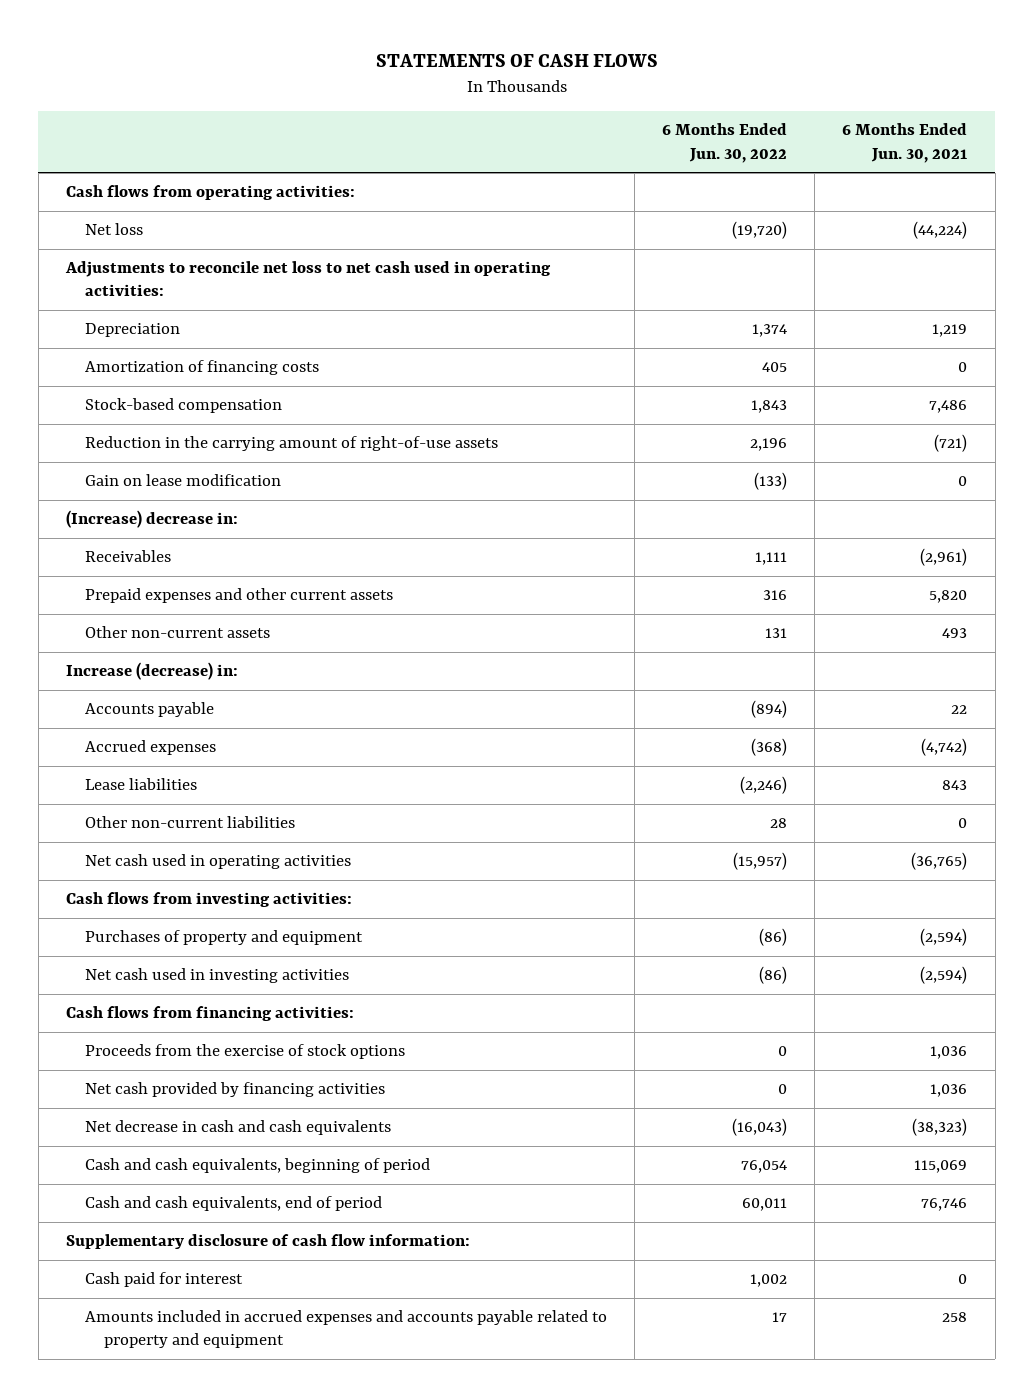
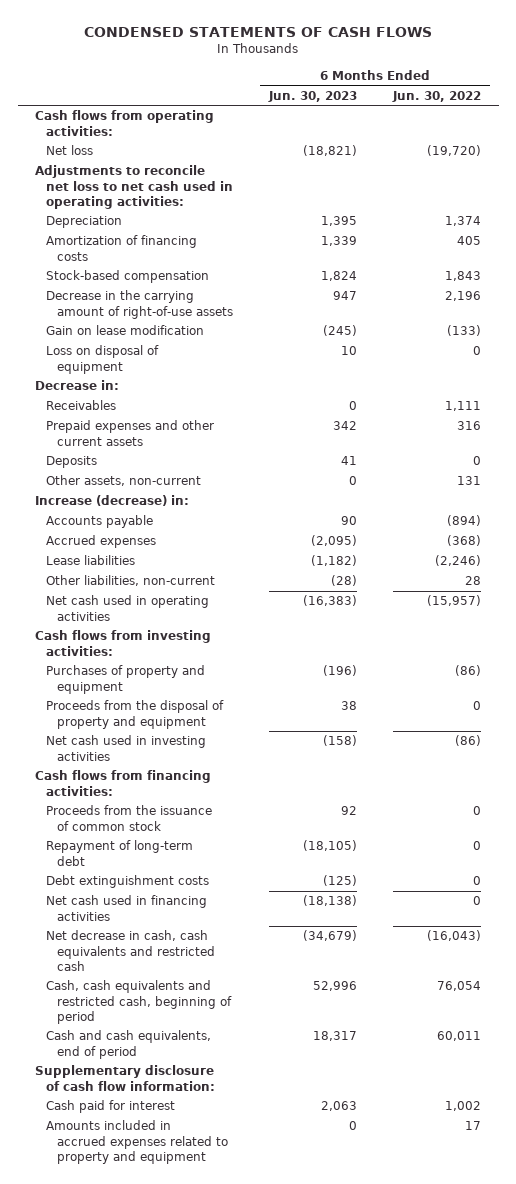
- STATEMENTS OF CASH FLOWS
+ CONDENSED STATEMENTS OF CASH FLOWS
- | 6 Months Ended Jun. 30, 2022 | 6 Months Ended Jun. 30, 2021
+ | 6 Months Ended Jun. 30, 2023 | 6 Months Ended Jun. 30, 2022
- Reduction in the carrying amount of right-of-use assets | 2,196 | (721)
+ Decrease in the carrying amount of right-of-use assets | 947 | 2,196
- (Increase) decrease in:
+ Loss on disposal of equipment | 10 | 0
+ Decrease in:
- Other non-current assets | 131 | 493
+ Deposits | 41 | 0
+ Other assets, non-current | 0 | 131
- Other non-current liabilities | 28 | 0
+ Other liabilities, non-current | (28) | 28
+ Proceeds from the disposal of property and equipment | 38 | 0
- Proceeds from the exercise of stock options | 0 | 1,036
- Net cash provided by financing activities | 0 | 1,036
- Net decrease in cash and cash equivalents | (16,043) | (38,323)
- Cash and cash equivalents, beginning of period | 76,054 | 115,069
+ Proceeds from the issuance of common stock | 92 | 0
+ Repayment of long-term debt | (18,105) | 0
+ Debt extinguishment costs | (125) | 0
+ Net cash used in financing activities | (18,138) | 0
+ Net decrease in cash, cash equivalents and restricted cash | (34,679) | (16,043)
+ Cash, cash equivalents and restricted cash, beginning of period | 52,996 | 76,054
- Amounts included in accrued expenses and accounts payable related to property and equipment | 17 | 258
+ Amounts included in accrued expenses related to property and equipment | 0 | 17

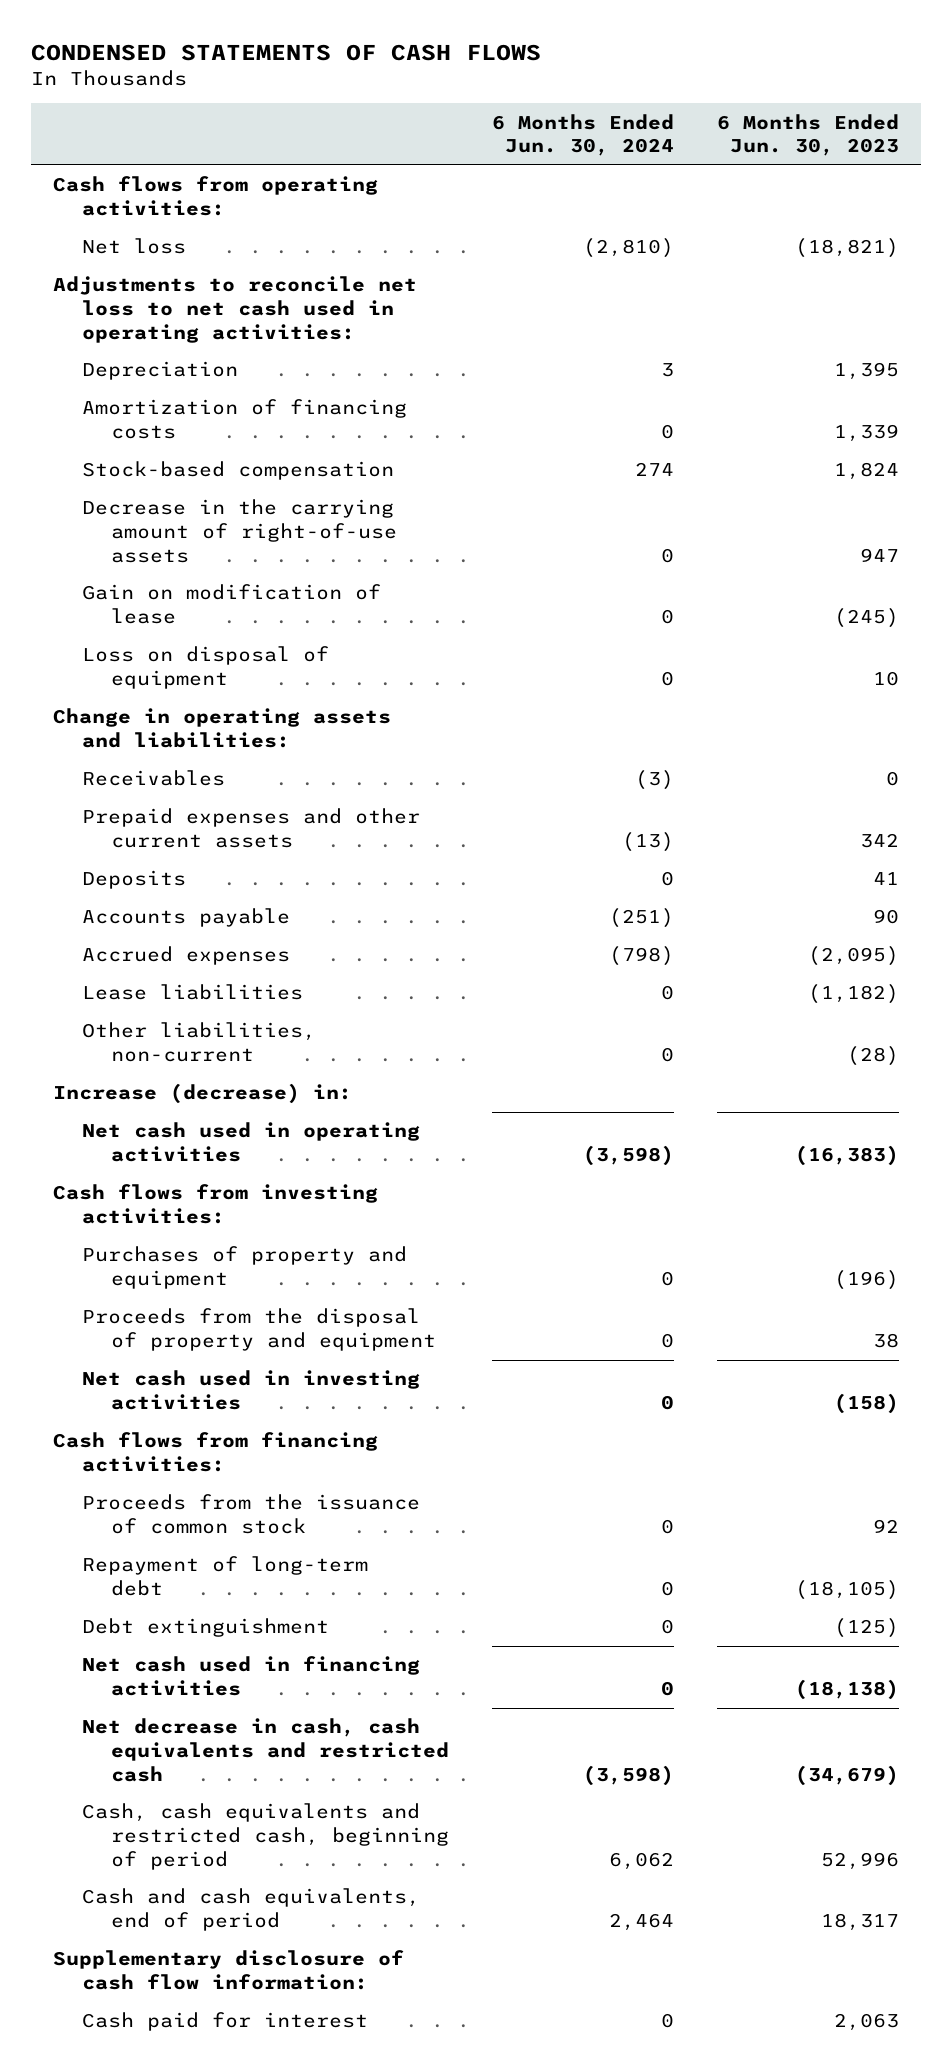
- | 6 Months Ended Jun. 30, 2023 | 6 Months Ended Jun. 30, 2022
+ | 6 Months Ended Jun. 30, 2024 | 6 Months Ended Jun. 30, 2023
- Gain on lease modification | (245) | (133)
+ Gain on modification of lease | 0 | (245)
- Decrease in:
+ Change in operating assets and liabilities:
- Other assets, non-current | 0 | 131
moved down: Increase (decrease) in:
- Debt extinguishment costs | (125) | 0
+ Debt extinguishment | 0 | (125)
- Amounts included in accrued expenses related to property and equipment | 0 | 17

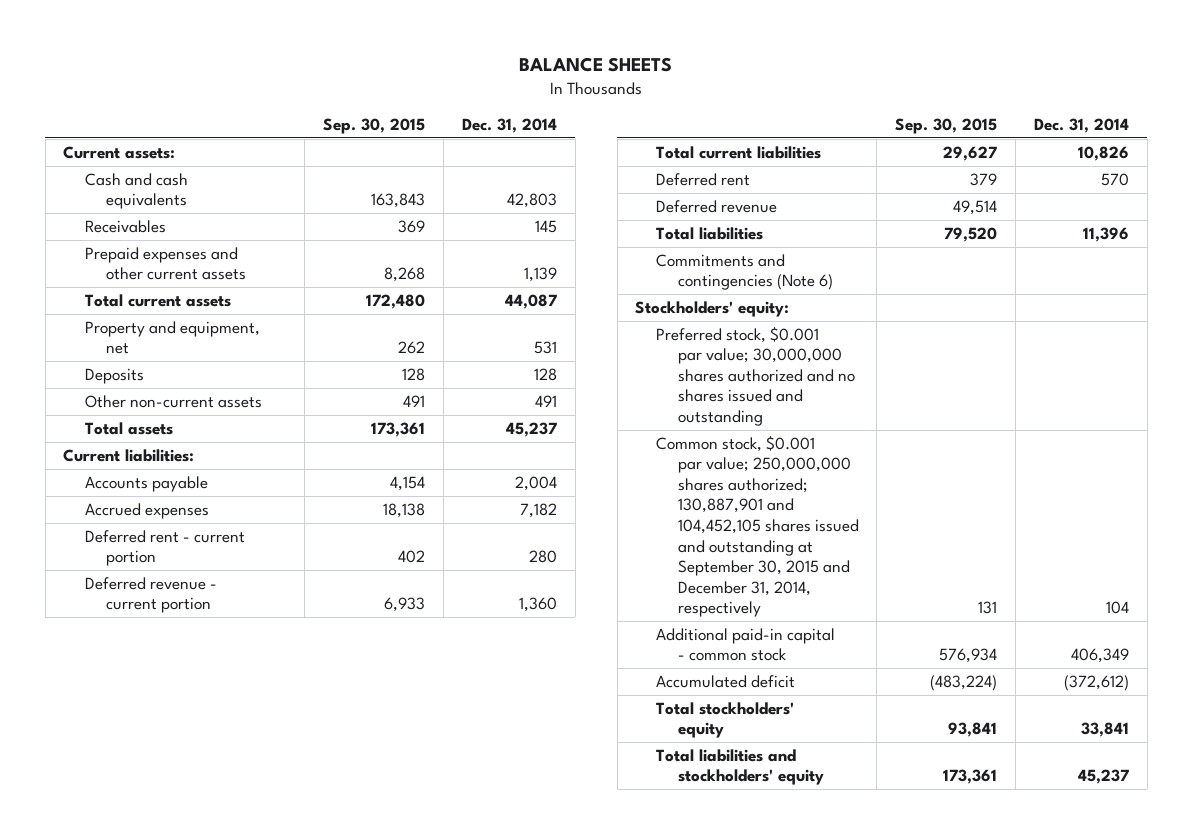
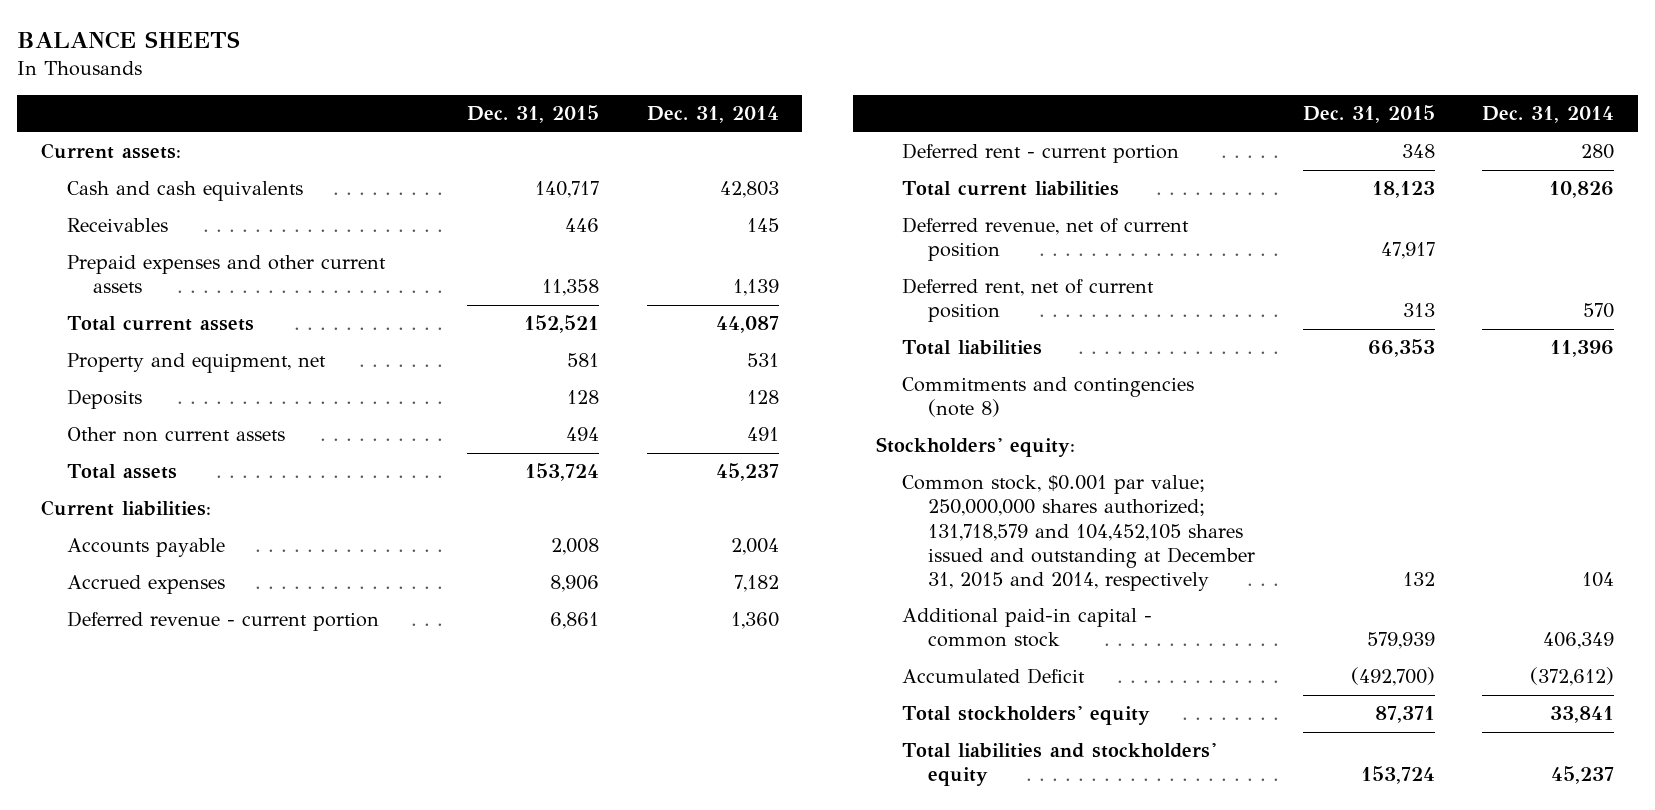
- | Sep. 30, 2015 | Dec. 31, 2014
+ | Dec. 31, 2015 | Dec. 31, 2014
- Other non-current assets | 491 | 491
+ Other non current assets | 494 | 491
moved down: Deferred rent - current portion | 348 | 280
- Deferred rent | 379 | 570
- Deferred revenue | 49,514 |
+ Deferred revenue, net of current position | 47,917 |
+ Deferred rent, net of current position | 313 | 570
- Commitments and contingencies (Note 6)
+ Commitments and contingencies (note 8)
- Preferred stock, $0.001 par value; 30,000,000 shares authorized and no shares issued and outstanding
- Common stock, $0.001 par value; 250,000,000 shares authorized; 130,887,901 and 104,452,105 shares issued and outstanding at September 30, 2015 and December 31, 2014, respectively | 131 | 104
+ Common stock, $0.001 par value; 250,000,000 shares authorized; 131,718,579 and 104,452,105 shares issued and outstanding at December 31, 2015 and 2014, respectively | 132 | 104
- Accumulated deficit | (483,224) | (372,612)
+ Accumulated Deficit | (492,700) | (372,612)

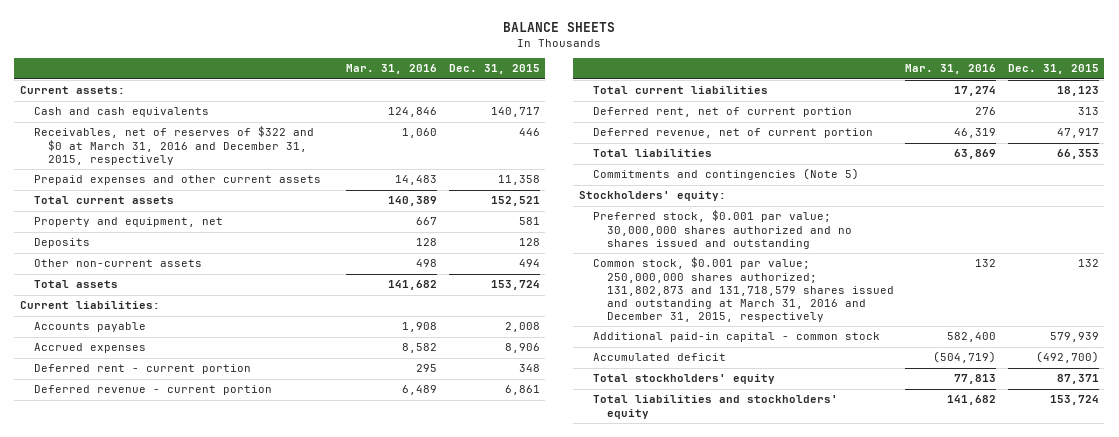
- | Dec. 31, 2015 | Dec. 31, 2014
+ | Mar. 31, 2016 | Dec. 31, 2015
- Receivables | 446 | 145
+ Receivables, net of reserves of $322 and $0 at March 31, 2016 and December 31, 2015, respectively | 1,060 | 446
- Other non current assets | 494 | 491
+ Other non-current assets | 498 | 494
moved down: Deferred revenue - current portion | 6,489 | 6,861
- Deferred revenue, net of current position | 47,917 |
- Deferred rent, net of current position | 313 | 570
+ Deferred rent, net of current portion | 276 | 313
+ Deferred revenue, net of current portion | 46,319 | 47,917
- Commitments and contingencies (note 8)
+ Commitments and contingencies (Note 5)
- Common stock, $0.001 par value; 250,000,000 shares authorized; 131,718,579 and 104,452,105 shares issued and outstanding at December 31, 2015 and 2014, respectively | 132 | 104
+ Preferred stock, $0.001 par value; 30,000,000 shares authorized and no shares issued and outstanding
+ Common stock, $0.001 par value; 250,000,000 shares authorized; 131,802,873 and 131,718,579 shares issued and outstanding at March 31, 2016 and December 31, 2015, respectively | 132 | 132
- Accumulated Deficit | (492,700) | (372,612)
+ Accumulated deficit | (504,719) | (492,700)

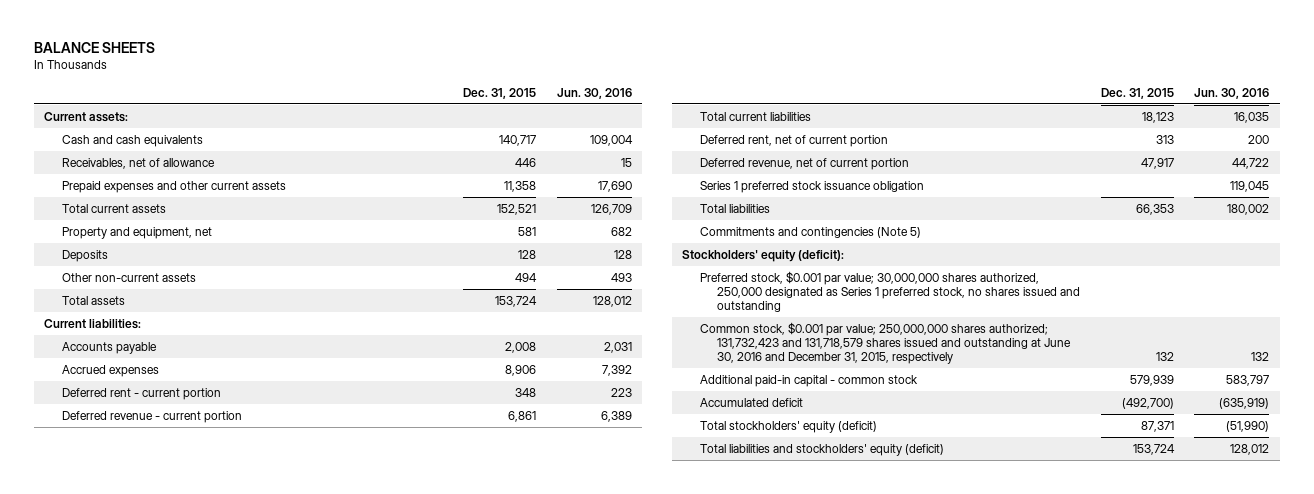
- | Mar. 31, 2016 | Dec. 31, 2015
+ | Dec. 31, 2015 | Jun. 30, 2016
- Receivables, net of reserves of $322 and $0 at March 31, 2016 and December 31, 2015, respectively | 1,060 | 446
+ Receivables, net of allowance | 446 | 15
+ Series 1 preferred stock issuance obligation | | 119,045
- Stockholders' equity:
- Preferred stock, $0.001 par value; 30,000,000 shares authorized and no shares issued and outstanding
- Common stock, $0.001 par value; 250,000,000 shares authorized; 131,802,873 and 131,718,579 shares issued and outstanding at March 31, 2016 and December 31, 2015, respectively | 132 | 132
+ Stockholders' equity (deficit):
+ Preferred stock, $0.001 par value; 30,000,000 shares authorized, 250,000 designated as Series 1 preferred stock, no shares issued and outstanding
+ Common stock, $0.001 par value; 250,000,000 shares authorized; 131,732,423 and 131,718,579 shares issued and outstanding at June 30, 2016 and December 31, 2015, respectively | 132 | 132
- Total stockholders' equity | 77,813 | 87,371
- Total liabilities and stockholders' equity | 141,682 | 153,724
+ Total stockholders' equity (deficit) | 87,371 | (51,990)
+ Total liabilities and stockholders' equity (deficit) | 153,724 | 128,012

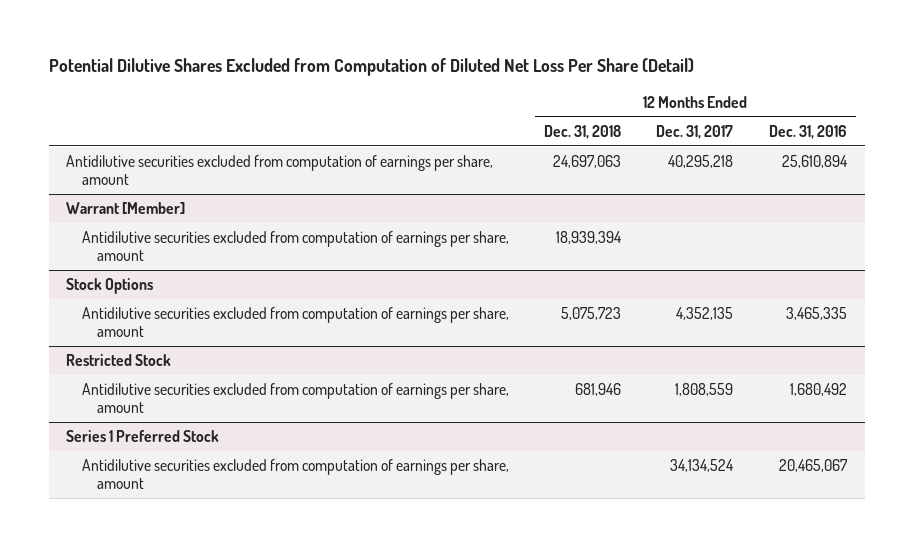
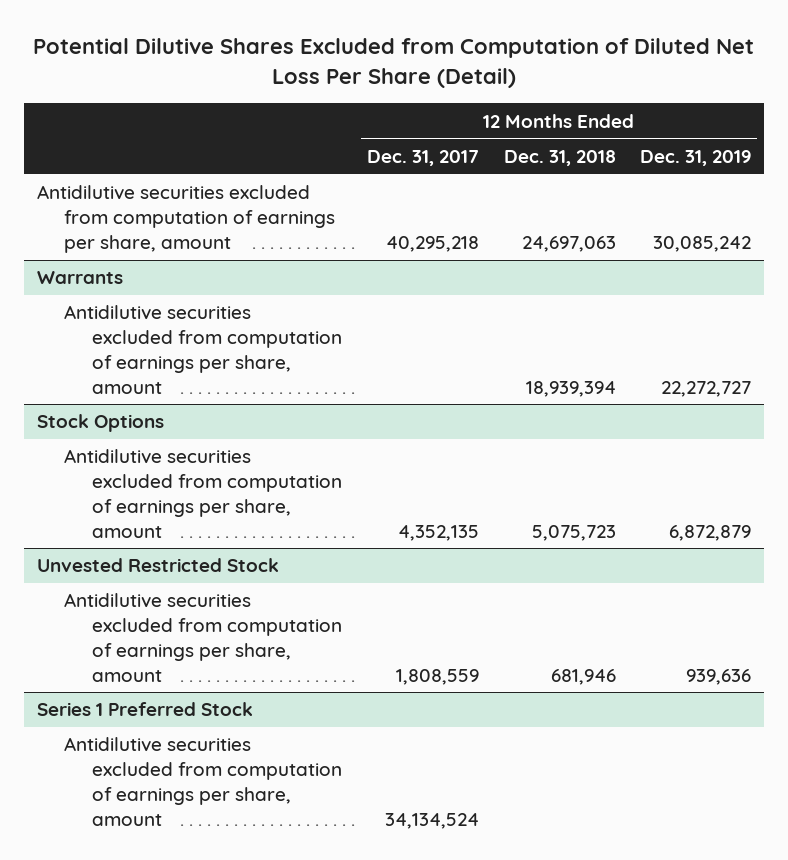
- | 12 Months Ended Dec. 31, 2018 | 12 Months Ended Dec. 31, 2017 | 12 Months Ended Dec. 31, 2016
+ | 12 Months Ended Dec. 31, 2017 | 12 Months Ended Dec. 31, 2018 | 12 Months Ended Dec. 31, 2019
- Warrant [Member]
+ Warrants
- Restricted Stock
+ Unvested Restricted Stock

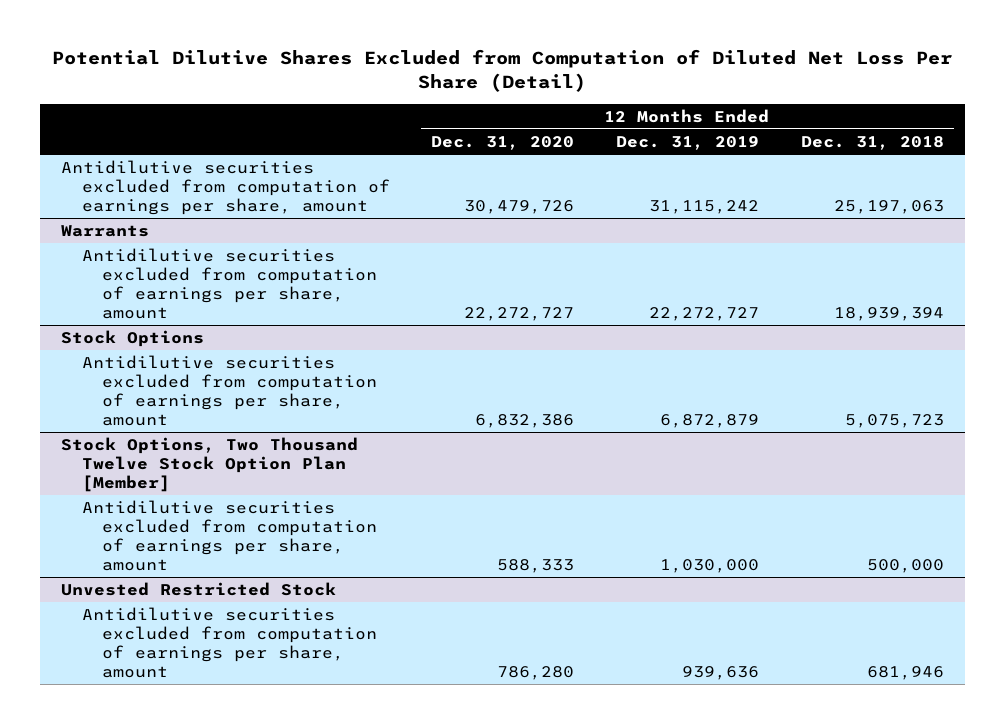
- | 12 Months Ended Dec. 31, 2017 | 12 Months Ended Dec. 31, 2018 | 12 Months Ended Dec. 31, 2019
+ | 12 Months Ended Dec. 31, 2020 | 12 Months Ended Dec. 31, 2019 | 12 Months Ended Dec. 31, 2018
- Antidilutive securities excluded from computation of earnings per share, amount | 40,295,218 | 24,697,063 | 30,085,242
+ Antidilutive securities excluded from computation of earnings per share, amount | 30,479,726 | 31,115,242 | 25,197,063
+ Stock Options, Two Thousand Twelve Stock Option Plan [Member]
+ Antidilutive securities excluded from computation of earnings per share, amount | 588,333 | 1,030,000 | 500,000
- Series 1 Preferred Stock
- Antidilutive securities excluded from computation of earnings per share, amount | 34,134,524 | |

